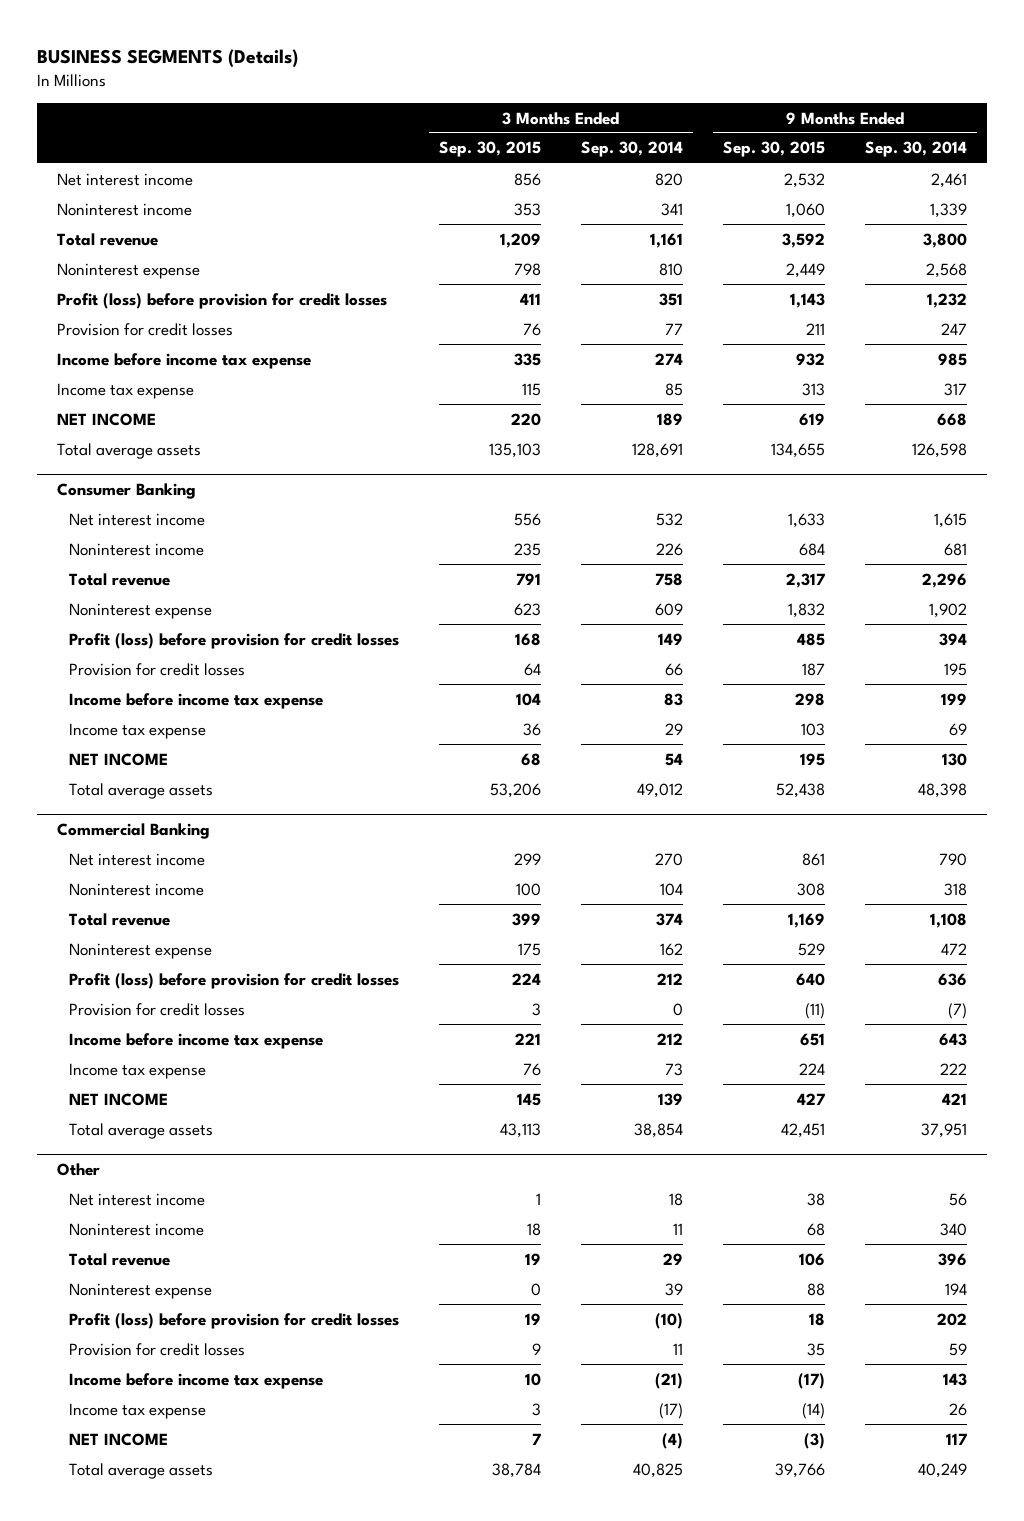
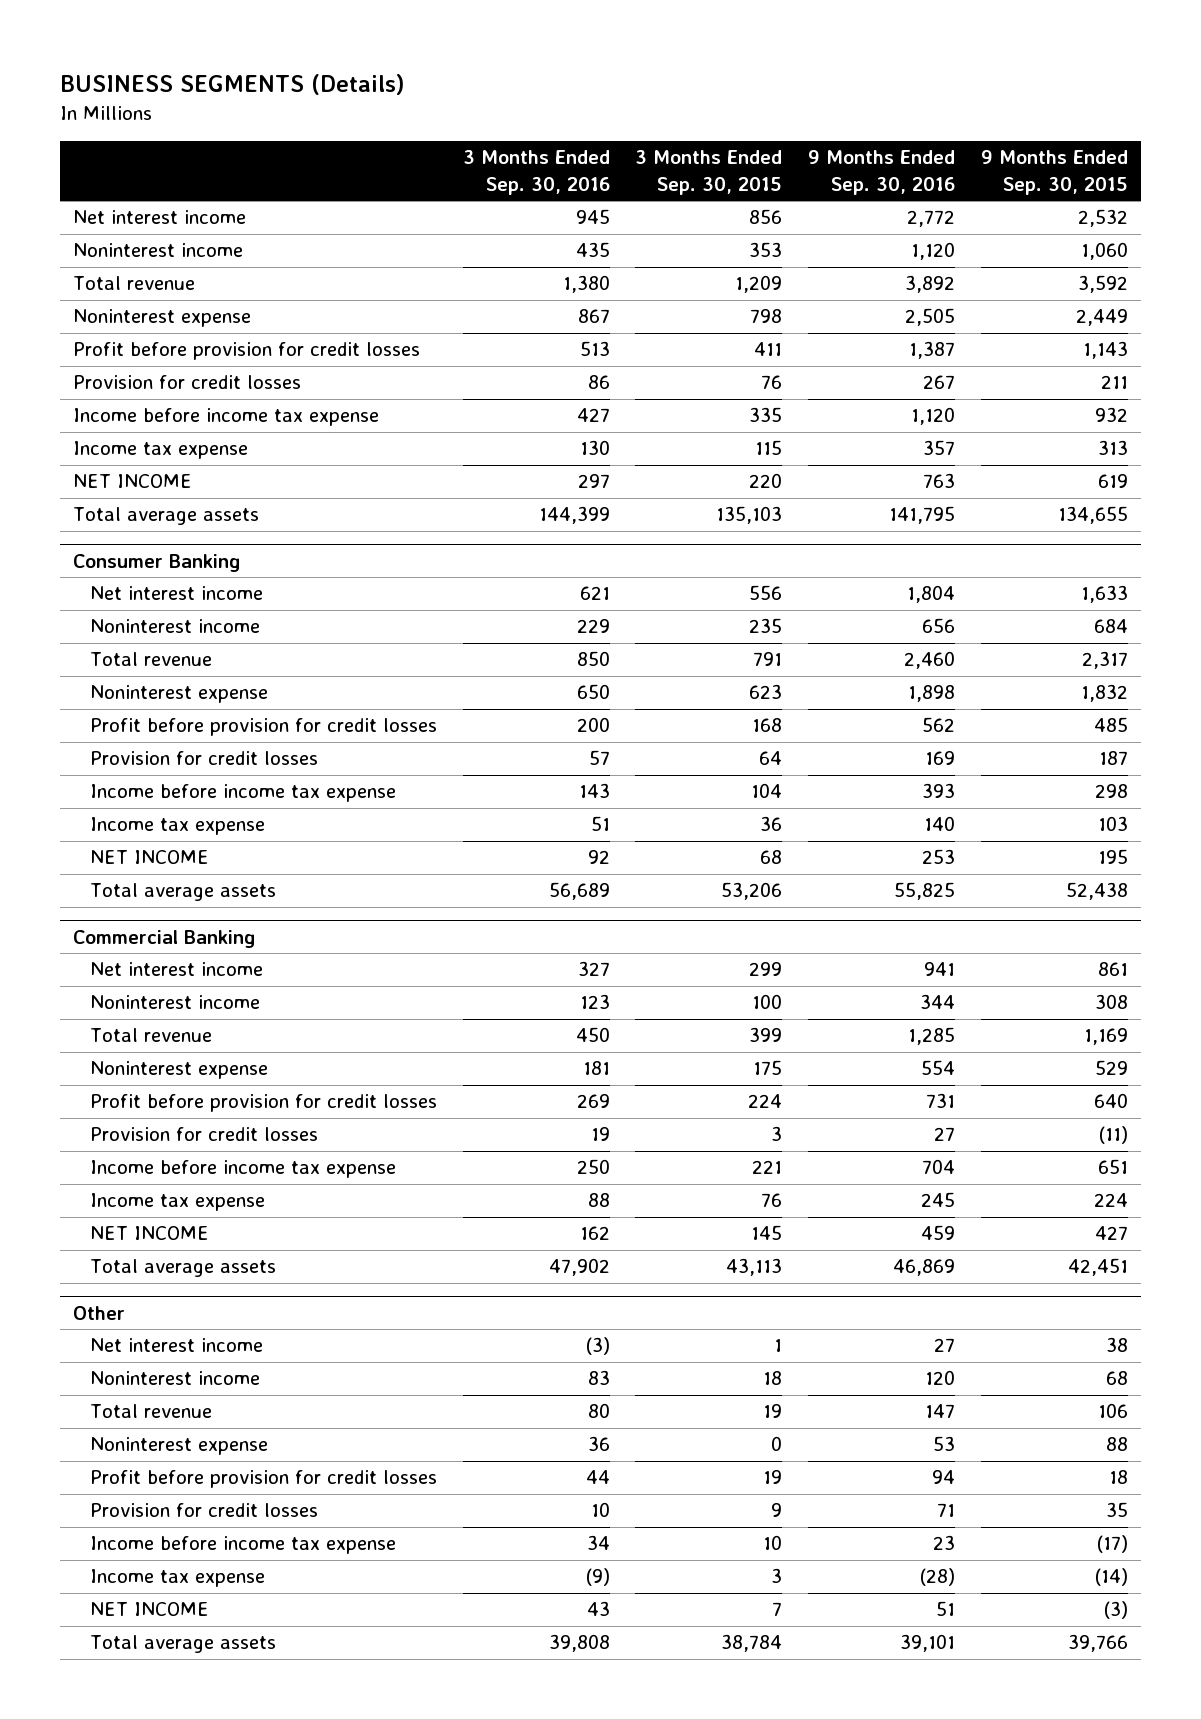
- | 3 Months Ended Sep. 30, 2015 | 3 Months Ended Sep. 30, 2014 | 9 Months Ended Sep. 30, 2015 | 9 Months Ended Sep. 30, 2014
+ | 3 Months Ended Sep. 30, 2016 | 3 Months Ended Sep. 30, 2015 | 9 Months Ended Sep. 30, 2016 | 9 Months Ended Sep. 30, 2015
- Profit (loss) before provision for credit losses | 411 | 351 | 1,143 | 1,232
+ Profit before provision for credit losses | 513 | 411 | 1,387 | 1,143
@ Consumer Banking
- Profit (loss) before provision for credit losses | 168 | 149 | 485 | 394
+ Profit before provision for credit losses | 200 | 168 | 562 | 485
@ Commercial Banking
- Profit (loss) before provision for credit losses | 224 | 212 | 640 | 636
+ Profit before provision for credit losses | 269 | 224 | 731 | 640
@ Other
- Profit (loss) before provision for credit losses | 19 | (10) | 18 | 202
+ Profit before provision for credit losses | 44 | 19 | 94 | 18

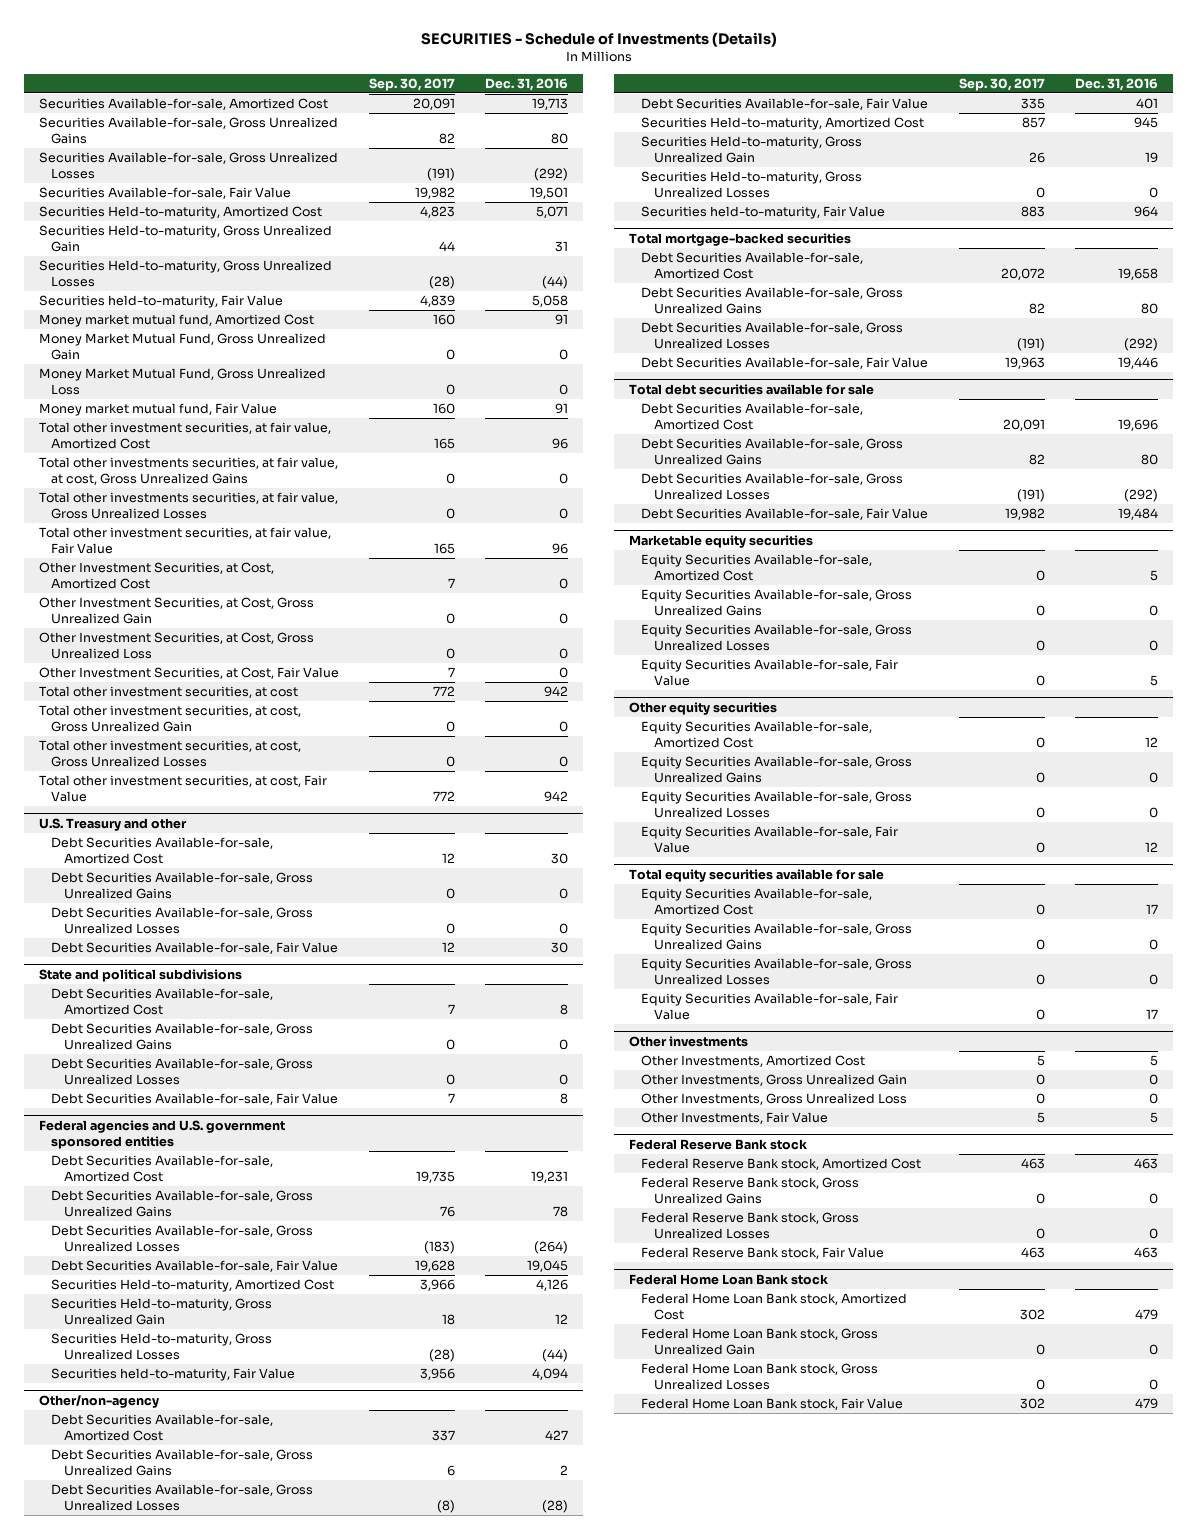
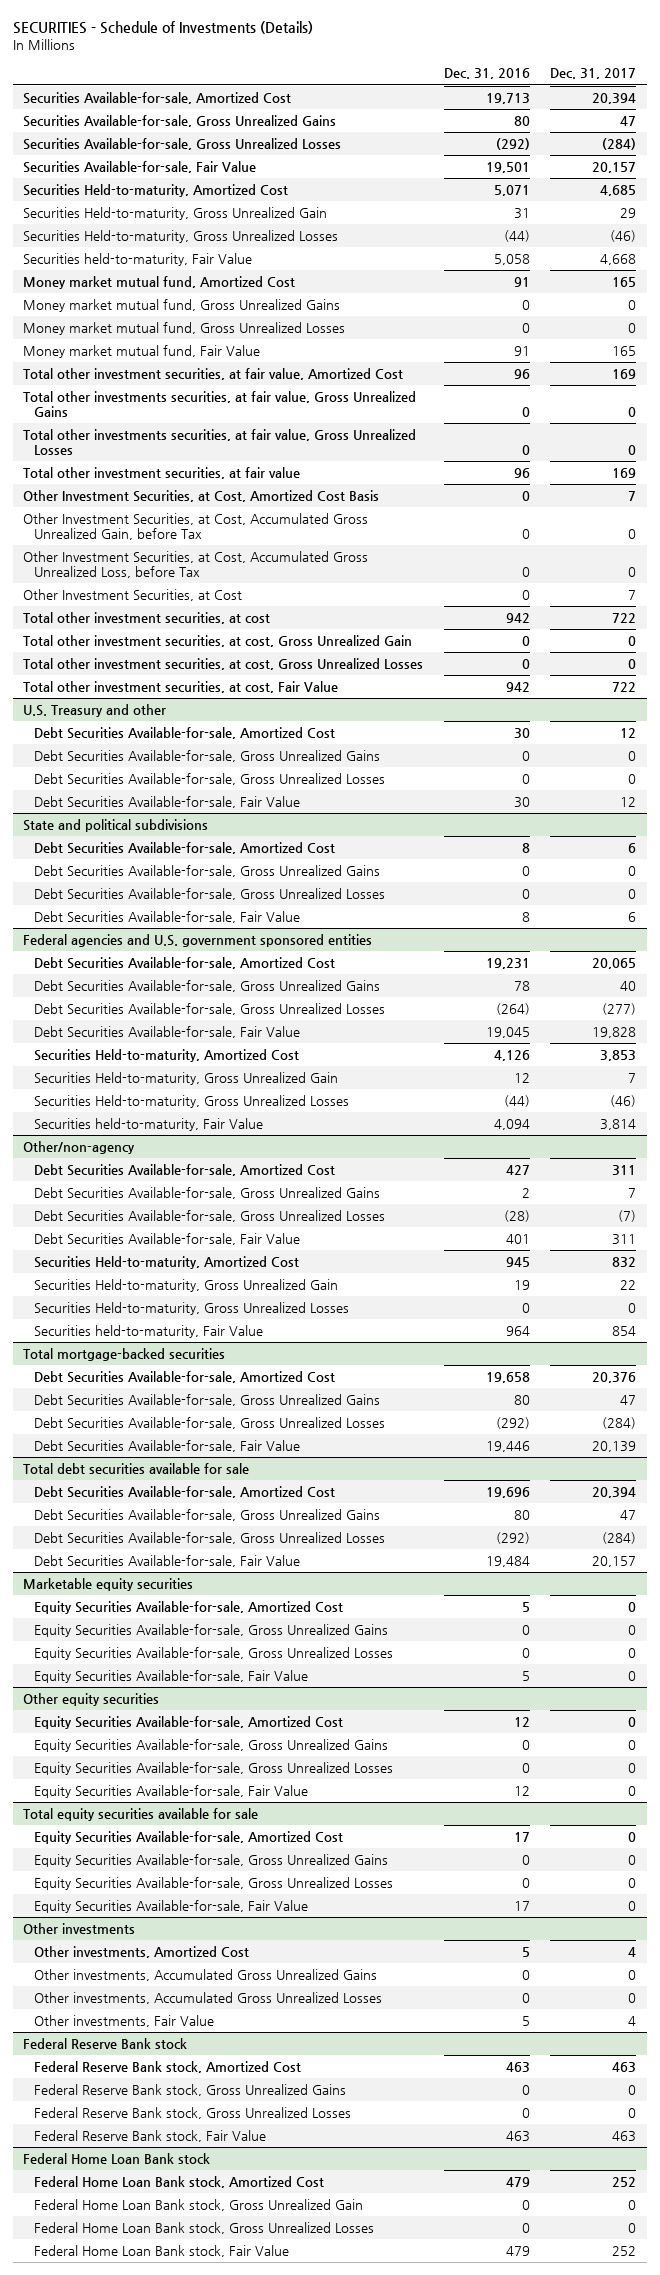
- | Sep. 30, 2017 | Dec. 31, 2016
+ | Dec. 31, 2016 | Dec. 31, 2017
- Money Market Mutual Fund, Gross Unrealized Gain | 0 | 0
- Money Market Mutual Fund, Gross Unrealized Loss | 0 | 0
+ Money market mutual fund, Gross Unrealized Gains | 0 | 0
+ Money market mutual fund, Gross Unrealized Losses | 0 | 0
- Total other investments securities, at fair value, at cost, Gross Unrealized Gains | 0 | 0
+ Total other investments securities, at fair value, Gross Unrealized Gains | 0 | 0
- Total other investment securities, at fair value, Fair Value | 165 | 96
- Other Investment Securities, at Cost, Amortized Cost | 7 | 0
- Other Investment Securities, at Cost, Gross Unrealized Gain | 0 | 0
- Other Investment Securities, at Cost, Gross Unrealized Loss | 0 | 0
- Other Investment Securities, at Cost, Fair Value | 7 | 0
+ Total other investment securities, at fair value | 96 | 169
+ Other Investment Securities, at Cost, Amortized Cost Basis | 0 | 7
+ Other Investment Securities, at Cost, Accumulated Gross Unrealized Gain, before Tax | 0 | 0
+ Other Investment Securities, at Cost, Accumulated Gross Unrealized Loss, before Tax | 0 | 0
+ Other Investment Securities, at Cost | 0 | 7
@ Other investments
- Other Investments, Amortized Cost | 5 | 5
- Other Investments, Gross Unrealized Gain | 0 | 0
- Other Investments, Gross Unrealized Loss | 0 | 0
- Other Investments, Fair Value | 5 | 5
+ Other investments, Amortized Cost | 5 | 4
+ Other investments, Accumulated Gross Unrealized Gains | 0 | 0
+ Other investments, Accumulated Gross Unrealized Losses | 0 | 0
+ Other investments, Fair Value | 5 | 4

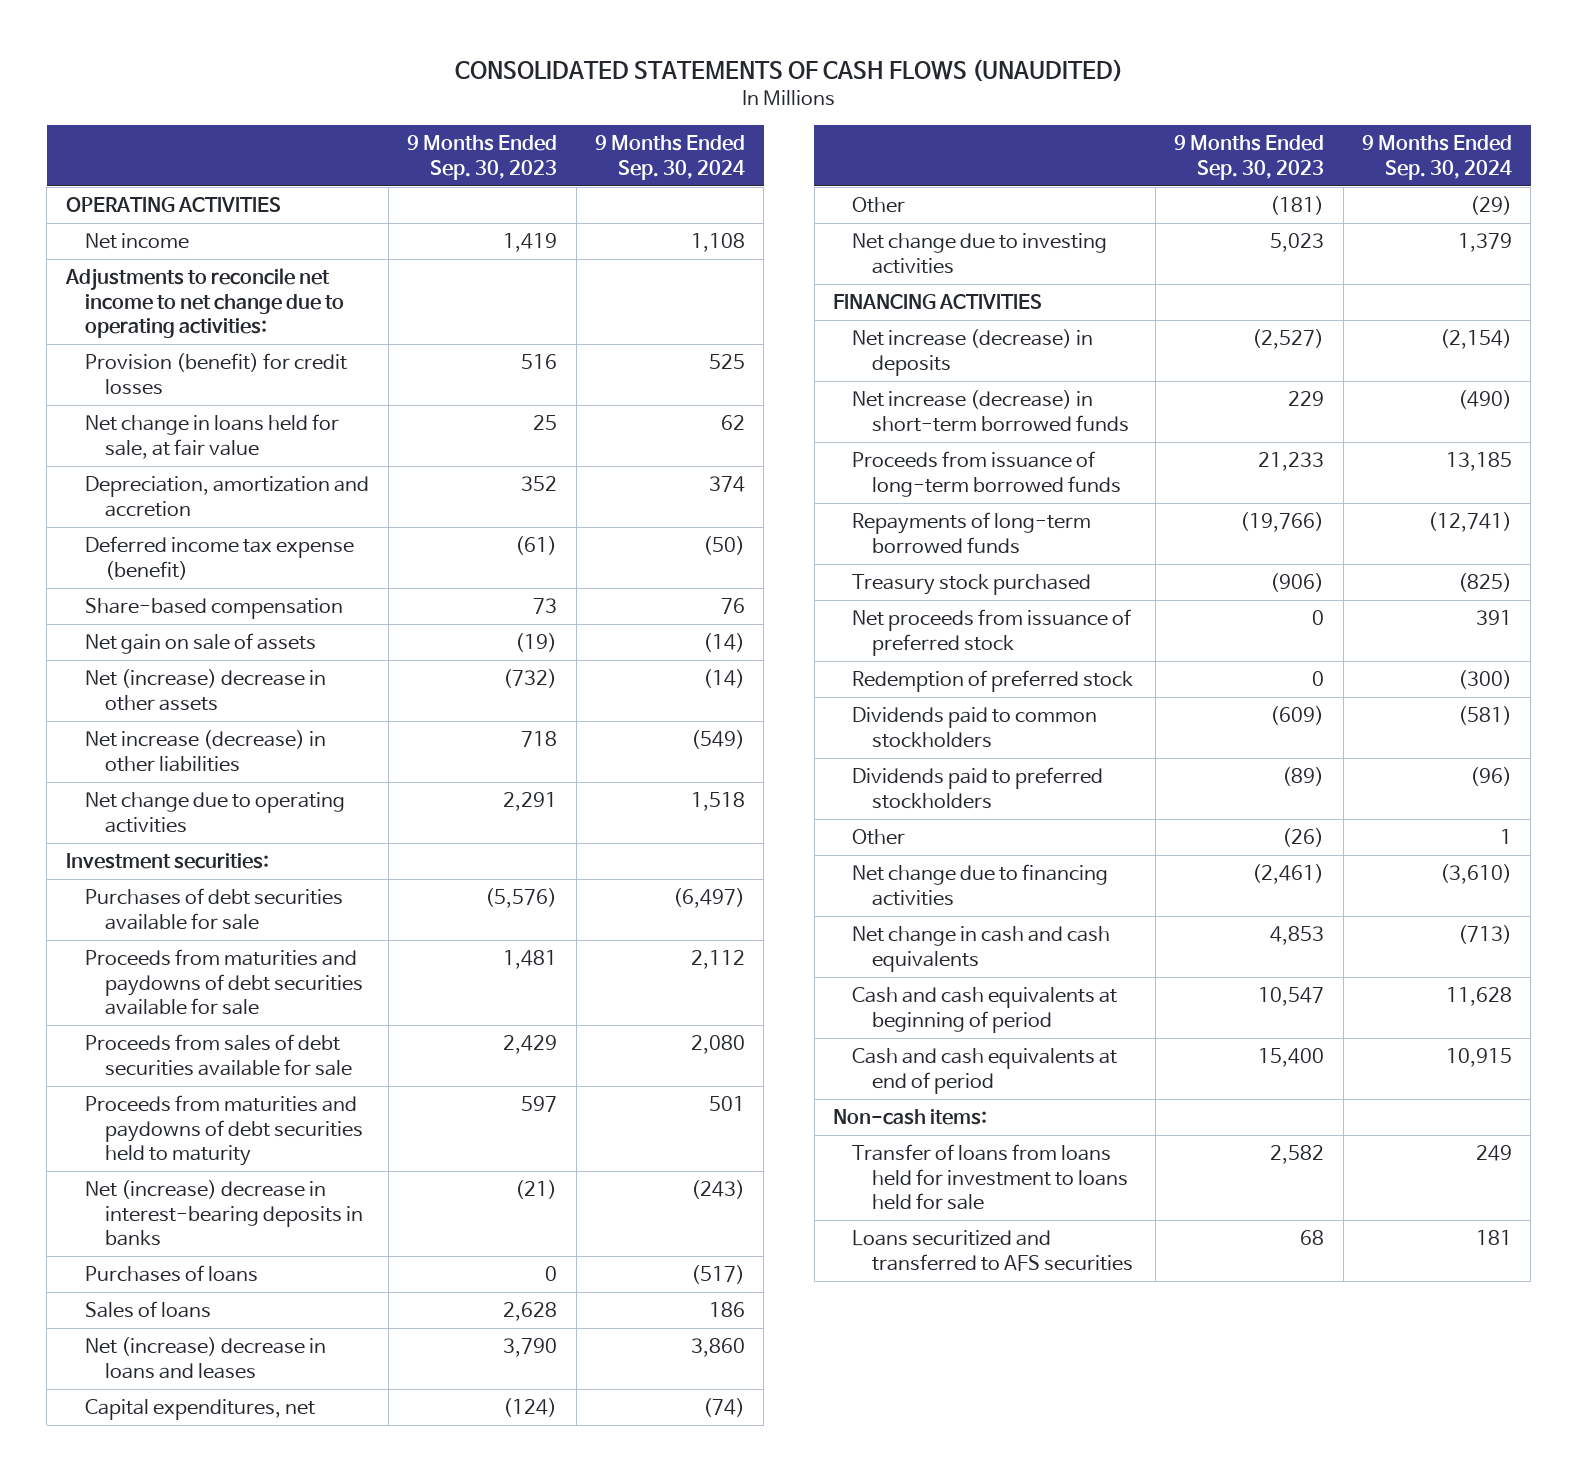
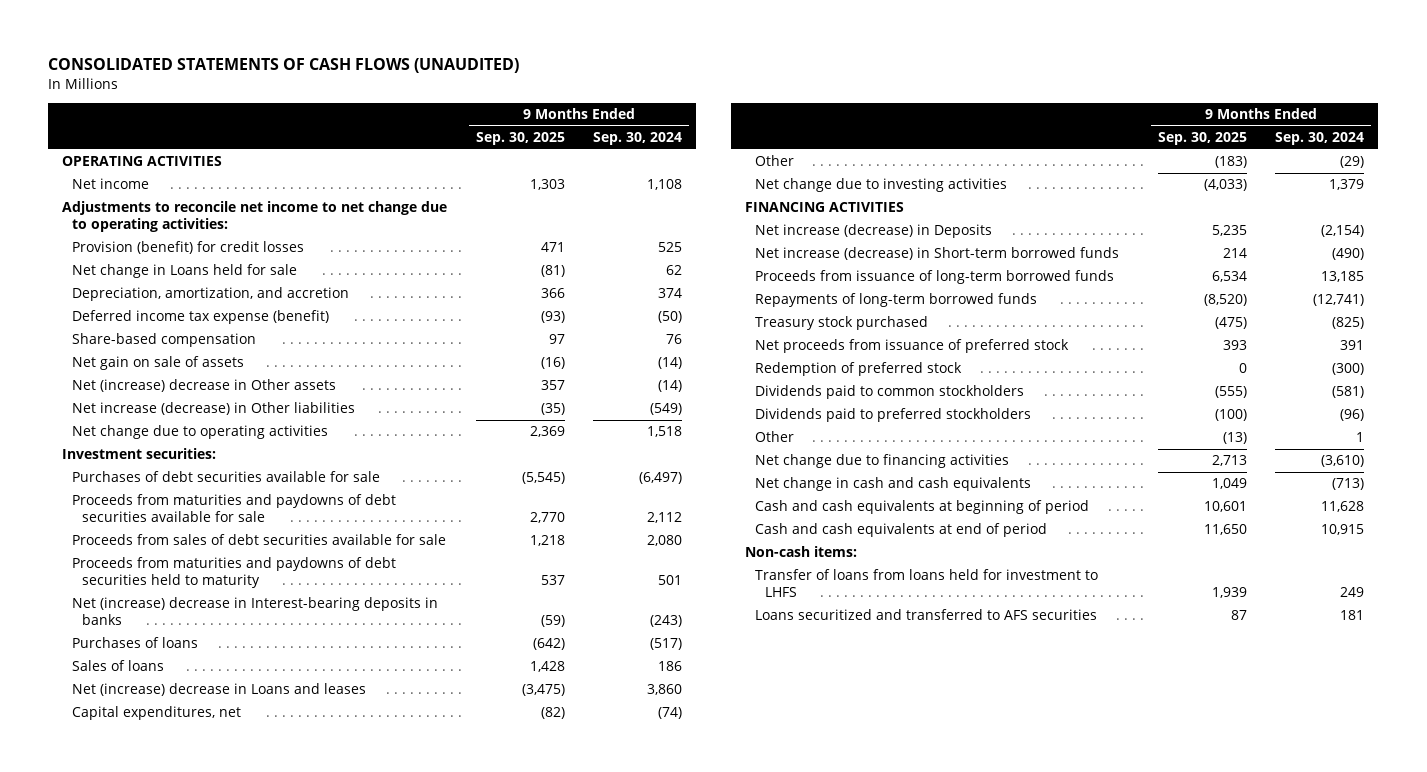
- | 9 Months Ended Sep. 30, 2023 | 9 Months Ended Sep. 30, 2024
+ | 9 Months Ended Sep. 30, 2025 | 9 Months Ended Sep. 30, 2024
- Net change in loans held for sale, at fair value | 25 | 62
- Depreciation, amortization and accretion | 352 | 374
+ Net change in Loans held for sale | (81) | 62
+ Depreciation, amortization, and accretion | 366 | 374
- Net (increase) decrease in other assets | (732) | (14)
- Net increase (decrease) in other liabilities | 718 | (549)
+ Net (increase) decrease in Other assets | 357 | (14)
+ Net increase (decrease) in Other liabilities | (35) | (549)
- Net (increase) decrease in interest-bearing deposits in banks | (21) | (243)
+ Net (increase) decrease in Interest-bearing deposits in banks | (59) | (243)
- Net (increase) decrease in loans and leases | 3,790 | 3,860
+ Net (increase) decrease in Loans and leases | (3,475) | 3,860
- Net increase (decrease) in deposits | (2,527) | (2,154)
- Net increase (decrease) in short-term borrowed funds | 229 | (490)
+ Net increase (decrease) in Deposits | 5,235 | (2,154)
+ Net increase (decrease) in Short-term borrowed funds | 214 | (490)
- Transfer of loans from loans held for investment to loans held for sale | 2,582 | 249
+ Transfer of loans from loans held for investment to LHFS | 1,939 | 249

